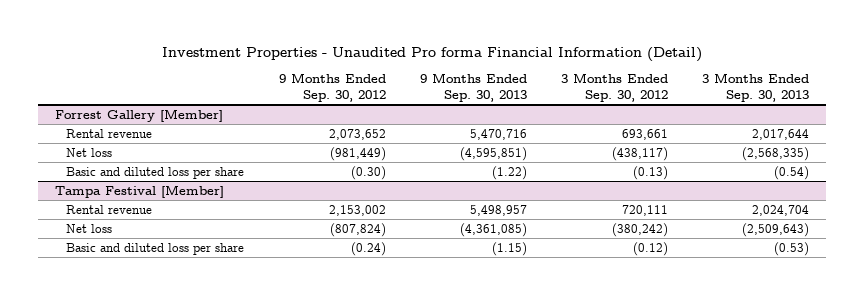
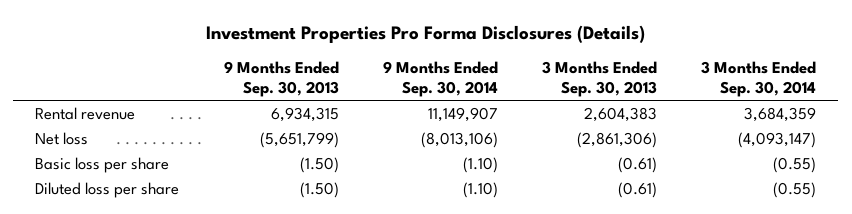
- Investment Properties - Unaudited Pro forma Financial Information (Detail)
+ Investment Properties Pro Forma Disclosures (Details)
- | 9 Months Ended Sep. 30, 2012 | 9 Months Ended Sep. 30, 2013 | 3 Months Ended Sep. 30, 2012 | 3 Months Ended Sep. 30, 2013
+ | 9 Months Ended Sep. 30, 2013 | 9 Months Ended Sep. 30, 2014 | 3 Months Ended Sep. 30, 2013 | 3 Months Ended Sep. 30, 2014
- Forrest Gallery [Member]
- Rental revenue | 2,073,652 | 5,470,716 | 693,661 | 2,017,644
- Net loss | (981,449) | (4,595,851) | (438,117) | (2,568,335)
- Basic and diluted loss per share | (0.30) | (1.22) | (0.13) | (0.54)
- Tampa Festival [Member]
- Rental revenue | 2,153,002 | 5,498,957 | 720,111 | 2,024,704
- Net loss | (807,824) | (4,361,085) | (380,242) | (2,509,643)
- Basic and diluted loss per share | (0.24) | (1.15) | (0.12) | (0.53)
+ Rental revenue | 6,934,315 | 11,149,907 | 2,604,383 | 3,684,359
+ Net loss | (5,651,799) | (8,013,106) | (2,861,306) | (4,093,147)
+ Basic loss per share | (1.50) | (1.10) | (0.61) | (0.55)
+ Diluted loss per share | (1.50) | (1.10) | (0.61) | (0.55)

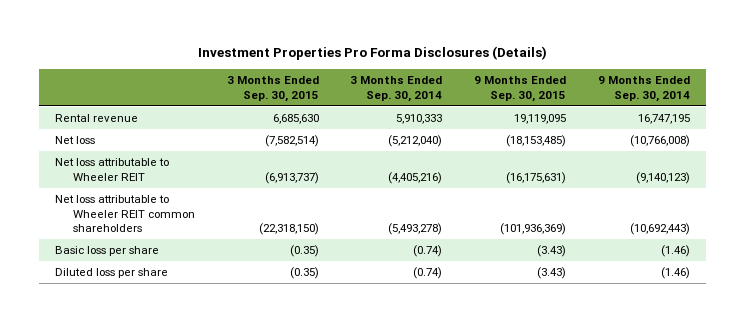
- | 9 Months Ended Sep. 30, 2013 | 9 Months Ended Sep. 30, 2014 | 3 Months Ended Sep. 30, 2013 | 3 Months Ended Sep. 30, 2014
+ | 3 Months Ended Sep. 30, 2015 | 3 Months Ended Sep. 30, 2014 | 9 Months Ended Sep. 30, 2015 | 9 Months Ended Sep. 30, 2014
- Rental revenue | 6,934,315 | 11,149,907 | 2,604,383 | 3,684,359
- Net loss | (5,651,799) | (8,013,106) | (2,861,306) | (4,093,147)
- Basic loss per share | (1.50) | (1.10) | (0.61) | (0.55)
- Diluted loss per share | (1.50) | (1.10) | (0.61) | (0.55)
+ Rental revenue | 6,685,630 | 5,910,333 | 19,119,095 | 16,747,195
+ Net loss | (7,582,514) | (5,212,040) | (18,153,485) | (10,766,008)
+ Net loss attributable to Wheeler REIT | (6,913,737) | (4,405,216) | (16,175,631) | (9,140,123)
+ Net loss attributable to Wheeler REIT common shareholders | (22,318,150) | (5,493,278) | (101,936,369) | (10,692,443)
+ Basic loss per share | (0.35) | (0.74) | (3.43) | (1.46)
+ Diluted loss per share | (0.35) | (0.74) | (3.43) | (1.46)

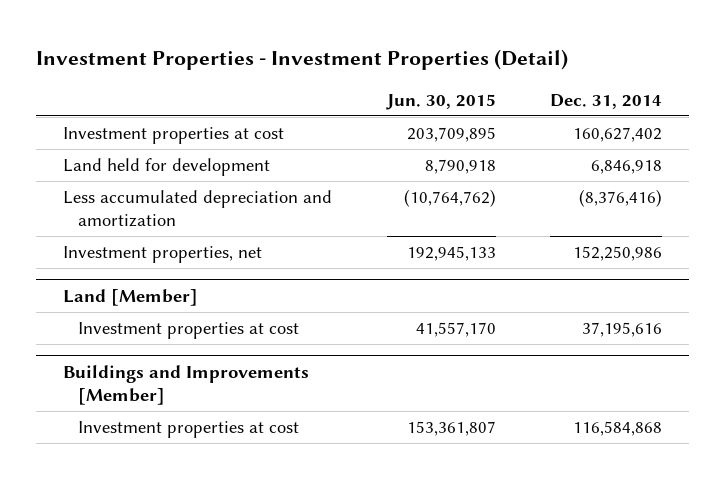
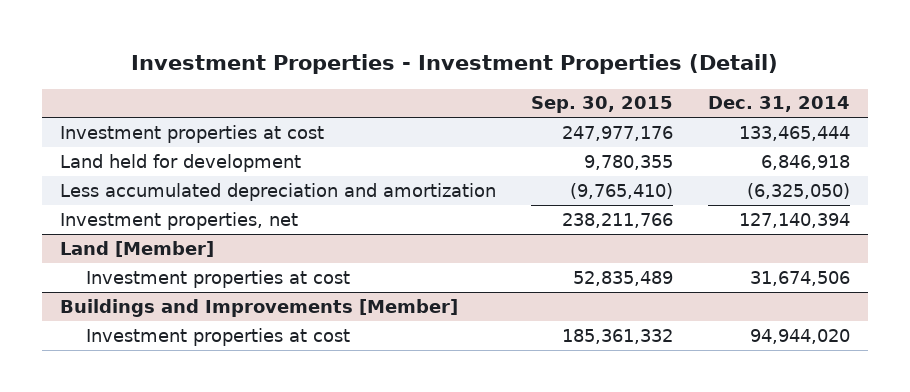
- | Jun. 30, 2015 | Dec. 31, 2014
+ | Sep. 30, 2015 | Dec. 31, 2014
- Investment properties at cost | 203,709,895 | 160,627,402
+ Investment properties at cost | 247,977,176 | 133,465,444
- Less accumulated depreciation and amortization | (10,764,762) | (8,376,416)
- Investment properties, net | 192,945,133 | 152,250,986
+ Less accumulated depreciation and amortization | (9,765,410) | (6,325,050)
+ Investment properties, net | 238,211,766 | 127,140,394
@ Land [Member]
- Investment properties at cost | 41,557,170 | 37,195,616
+ Investment properties at cost | 52,835,489 | 31,674,506
@ Buildings and Improvements [Member]
- Investment properties at cost | 153,361,807 | 116,584,868
+ Investment properties at cost | 185,361,332 | 94,944,020

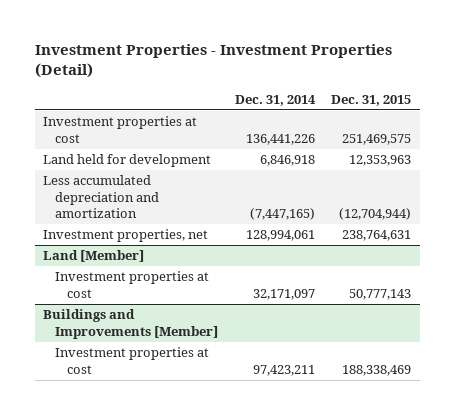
- | Sep. 30, 2015 | Dec. 31, 2014
+ | Dec. 31, 2014 | Dec. 31, 2015
- Investment properties at cost | 247,977,176 | 133,465,444
+ Investment properties at cost | 136,441,226 | 251,469,575
- Less accumulated depreciation and amortization | (9,765,410) | (6,325,050)
- Investment properties, net | 238,211,766 | 127,140,394
+ Less accumulated depreciation and amortization | (7,447,165) | (12,704,944)
+ Investment properties, net | 128,994,061 | 238,764,631
@ Land [Member]
- Investment properties at cost | 52,835,489 | 31,674,506
+ Investment properties at cost | 32,171,097 | 50,777,143
@ Buildings and Improvements [Member]
- Investment properties at cost | 185,361,332 | 94,944,020
+ Investment properties at cost | 97,423,211 | 188,338,469

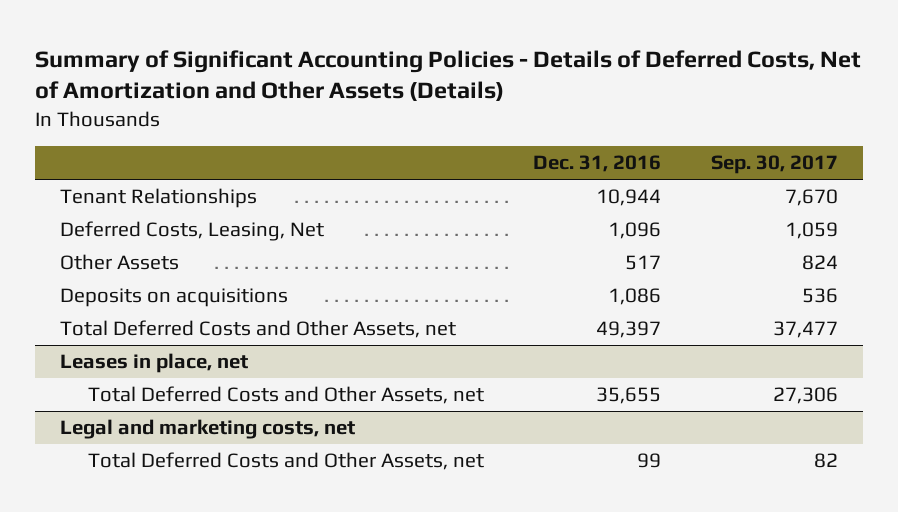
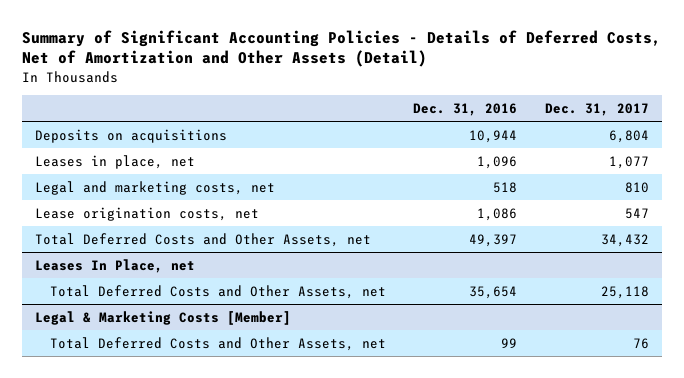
- Summary of Significant Accounting Policies - Details of Deferred Costs, Net of Amortization and Other Assets (Details)
+ Summary of Significant Accounting Policies - Details of Deferred Costs, Net of Amortization and Other Assets (Detail)
- | Dec. 31, 2016 | Sep. 30, 2017
+ | Dec. 31, 2016 | Dec. 31, 2017
- Tenant Relationships | 10,944 | 7,670
- Deferred Costs, Leasing, Net | 1,096 | 1,059
- Other Assets | 517 | 824
- Deposits on acquisitions | 1,086 | 536
+ Deposits on acquisitions | 10,944 | 6,804
+ Leases in place, net | 1,096 | 1,077
+ Legal and marketing costs, net | 518 | 810
+ Lease origination costs, net | 1,086 | 547
- Leases in place, net
- Total Deferred Costs and Other Assets, net | 35,655 | 27,306
- Legal and marketing costs, net
+ Leases In Place, net
+ Total Deferred Costs and Other Assets, net | 35,654 | 25,118
+ Legal & Marketing Costs [Member]

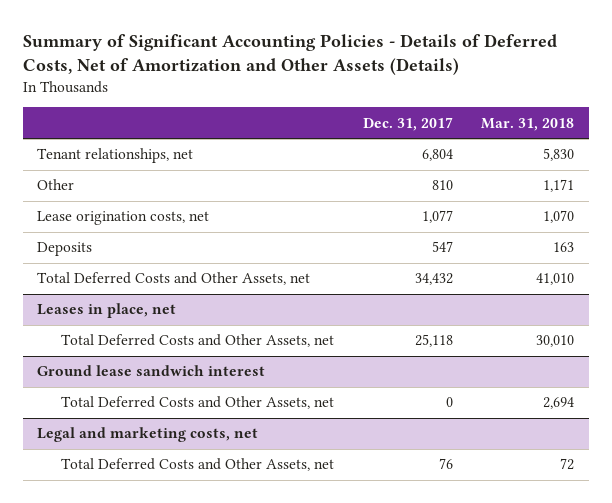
- Summary of Significant Accounting Policies - Details of Deferred Costs, Net of Amortization and Other Assets (Detail)
+ Summary of Significant Accounting Policies - Details of Deferred Costs, Net of Amortization and Other Assets (Details)
- | Dec. 31, 2016 | Dec. 31, 2017
+ | Dec. 31, 2017 | Mar. 31, 2018
- Deposits on acquisitions | 10,944 | 6,804
- Leases in place, net | 1,096 | 1,077
- Legal and marketing costs, net | 518 | 810
- Lease origination costs, net | 1,086 | 547
+ Tenant relationships, net | 6,804 | 5,830
+ Other | 810 | 1,171
+ Lease origination costs, net | 1,077 | 1,070
+ Deposits | 547 | 163
- Leases In Place, net
+ Leases in place, net
- Legal & Marketing Costs [Member]
+ Ground lease sandwich interest
+ Total Deferred Costs and Other Assets, net | 0 | 2,694
+ Legal and marketing costs, net

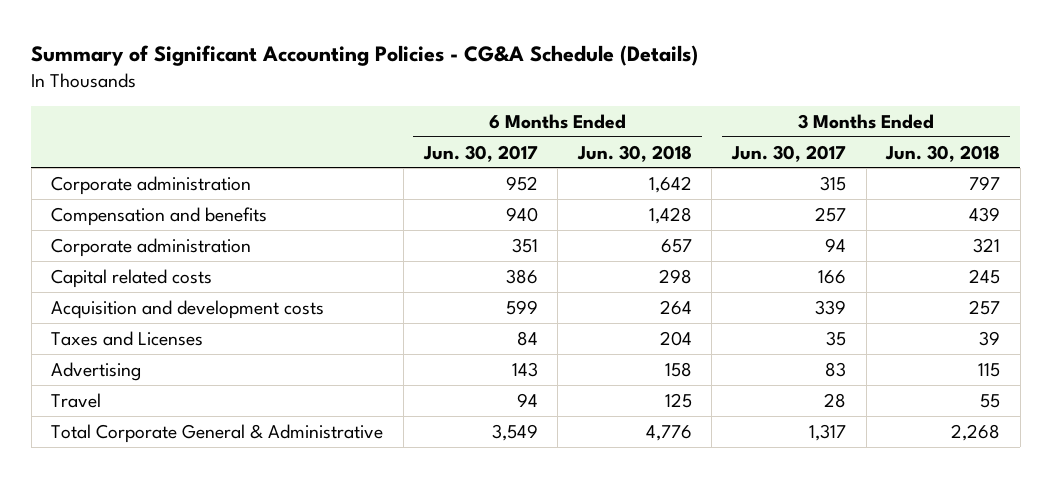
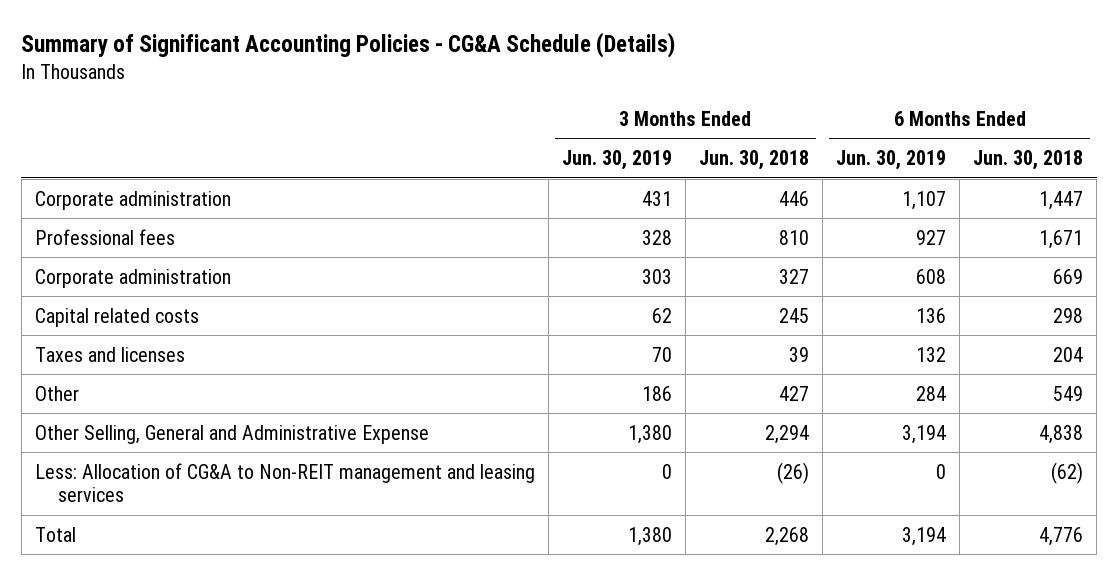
- | 6 Months Ended Jun. 30, 2017 | 6 Months Ended Jun. 30, 2018 | 3 Months Ended Jun. 30, 2017 | 3 Months Ended Jun. 30, 2018
+ | 3 Months Ended Jun. 30, 2019 | 3 Months Ended Jun. 30, 2018 | 6 Months Ended Jun. 30, 2019 | 6 Months Ended Jun. 30, 2018
- Corporate administration | 952 | 1,642 | 315 | 797
- Compensation and benefits | 940 | 1,428 | 257 | 439
- Corporate administration | 351 | 657 | 94 | 321
+ Corporate administration | 431 | 446 | 1,107 | 1,447
+ Professional fees | 328 | 810 | 927 | 1,671
+ Corporate administration | 303 | 327 | 608 | 669
- Acquisition and development costs | 599 | 264 | 339 | 257
- Taxes and Licenses | 84 | 204 | 35 | 39
- Advertising | 143 | 158 | 83 | 115
- Travel | 94 | 125 | 28 | 55
- Total Corporate General & Administrative | 3,549 | 4,776 | 1,317 | 2,268
+ Taxes and licenses | 70 | 39 | 132 | 204
+ Other | 186 | 427 | 284 | 549
+ Other Selling, General and Administrative Expense | 1,380 | 2,294 | 3,194 | 4,838
+ Less: Allocation of CG&A to Non-REIT management and leasing services | 0 | (26) | 0 | (62)
+ Total | 1,380 | 2,268 | 3,194 | 4,776

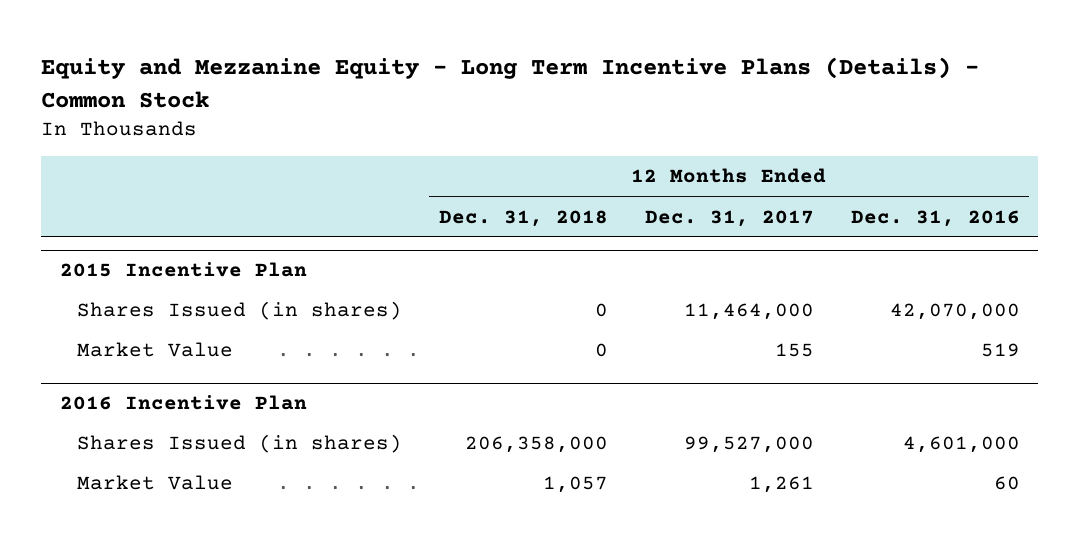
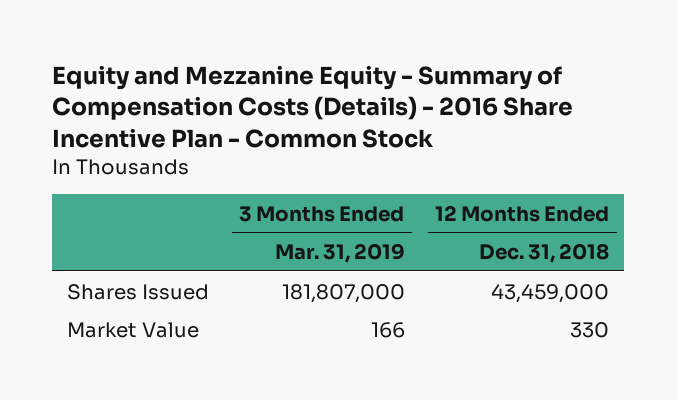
- Equity and Mezzanine Equity - Long Term Incentive Plans (Details) - Common Stock
+ Equity and Mezzanine Equity - Summary of Compensation Costs (Details) - 2016 Share Incentive Plan - Common Stock
- | 12 Months Ended Dec. 31, 2018 | 12 Months Ended Dec. 31, 2017 | 12 Months Ended Dec. 31, 2016
+ | 3 Months Ended Mar. 31, 2019 | 12 Months Ended Dec. 31, 2018
- 2015 Incentive Plan
- Shares Issued (in shares) | 0 | 11,464,000 | 42,070,000
- Market Value | 0 | 155 | 519
- 2016 Incentive Plan
- Shares Issued (in shares) | 206,358,000 | 99,527,000 | 4,601,000
- Market Value | 1,057 | 1,261 | 60
+ Shares Issued | 181,807,000 | 43,459,000
+ Market Value | 166 | 330

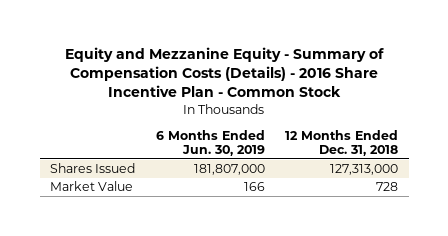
- | 3 Months Ended Mar. 31, 2019 | 12 Months Ended Dec. 31, 2018
+ | 6 Months Ended Jun. 30, 2019 | 12 Months Ended Dec. 31, 2018
- Shares Issued | 181,807,000 | 43,459,000
- Market Value | 166 | 330
+ Shares Issued | 181,807,000 | 127,313,000
+ Market Value | 166 | 728

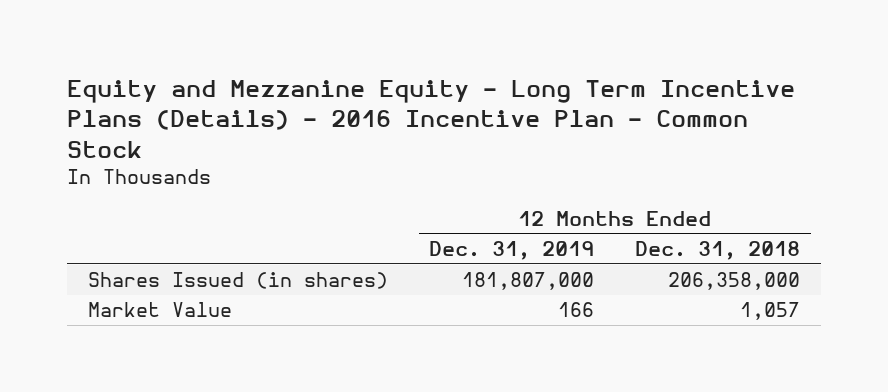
- Equity and Mezzanine Equity - Summary of Compensation Costs (Details) - 2016 Share Incentive Plan - Common Stock
+ Equity and Mezzanine Equity - Long Term Incentive Plans (Details) - 2016 Incentive Plan - Common Stock
- | 6 Months Ended Jun. 30, 2019 | 12 Months Ended Dec. 31, 2018
+ | 12 Months Ended Dec. 31, 2019 | 12 Months Ended Dec. 31, 2018
- Shares Issued | 181,807,000 | 127,313,000
- Market Value | 166 | 728
+ Shares Issued (in shares) | 181,807,000 | 206,358,000
+ Market Value | 166 | 1,057

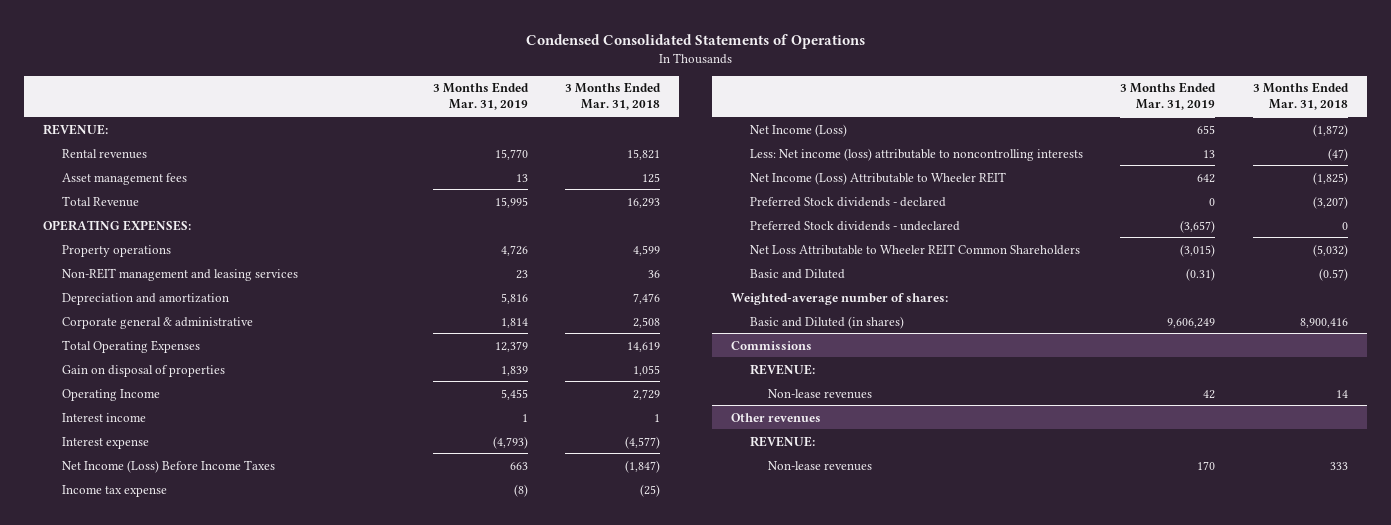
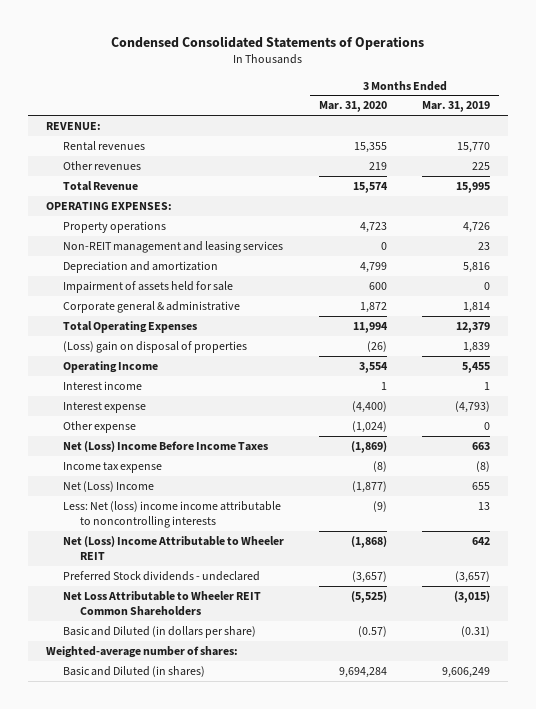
- | 3 Months Ended Mar. 31, 2019 | 3 Months Ended Mar. 31, 2018
+ | 3 Months Ended Mar. 31, 2020 | 3 Months Ended Mar. 31, 2019
- Asset management fees | 13 | 125
+ Other revenues | 219 | 225
+ Impairment of assets held for sale | 600 | 0
- Gain on disposal of properties | 1,839 | 1,055
+ (Loss) gain on disposal of properties | (26) | 1,839
- Net Income (Loss) Before Income Taxes | 663 | (1,847)
+ Other expense | (1,024) | 0
+ Net (Loss) Income Before Income Taxes | (1,869) | 663
- Net Income (Loss) | 655 | (1,872)
- Less: Net income (loss) attributable to noncontrolling interests | 13 | (47)
- Net Income (Loss) Attributable to Wheeler REIT | 642 | (1,825)
- Preferred Stock dividends - declared | 0 | (3,207)
+ Net (Loss) Income | (1,877) | 655
+ Less: Net (loss) income income attributable to noncontrolling interests | (9) | 13
+ Net (Loss) Income Attributable to Wheeler REIT | (1,868) | 642
- Basic and Diluted | (0.31) | (0.57)
+ Basic and Diluted (in dollars per share) | (0.57) | (0.31)
- Commissions
- REVENUE:
- Non-lease revenues | 42 | 14
- Other revenues
- REVENUE:
- Non-lease revenues | 170 | 333

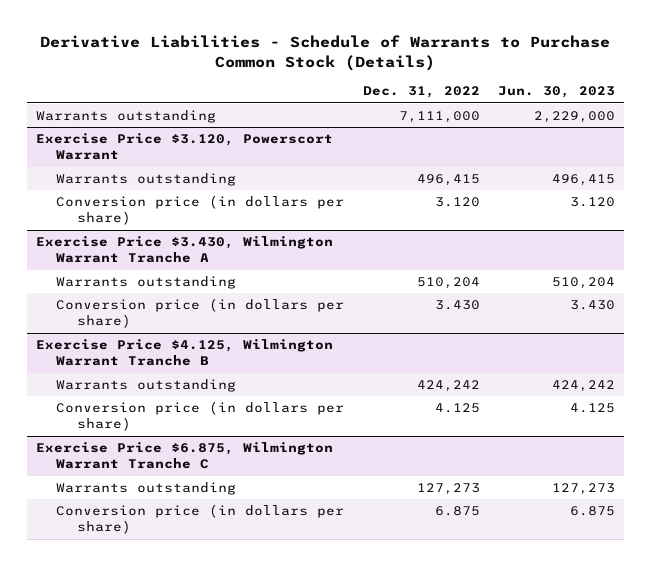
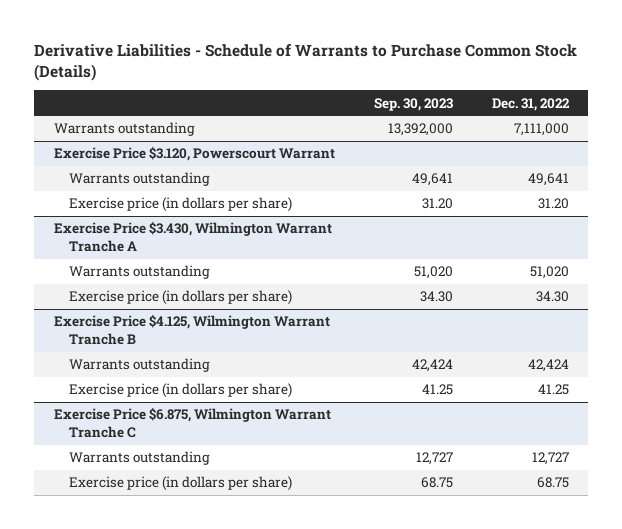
- | Dec. 31, 2022 | Jun. 30, 2023
+ | Sep. 30, 2023 | Dec. 31, 2022
- Exercise Price $3.120, Powerscort Warrant
- Warrants outstanding | 496,415 | 496,415
- Conversion price (in dollars per share) | 3.120 | 3.120
+ Exercise Price $3.120, Powerscourt Warrant
+ Warrants outstanding | 49,641 | 49,641
+ Exercise price (in dollars per share) | 31.20 | 31.20
@ Exercise Price $3.430, Wilmington Warrant Tranche A
- Warrants outstanding | 510,204 | 510,204
- Conversion price (in dollars per share) | 3.430 | 3.430
+ Warrants outstanding | 51,020 | 51,020
+ Exercise price (in dollars per share) | 34.30 | 34.30
@ Exercise Price $4.125, Wilmington Warrant Tranche B
- Warrants outstanding | 424,242 | 424,242
- Conversion price (in dollars per share) | 4.125 | 4.125
+ Warrants outstanding | 42,424 | 42,424
+ Exercise price (in dollars per share) | 41.25 | 41.25
@ Exercise Price $6.875, Wilmington Warrant Tranche C
- Warrants outstanding | 127,273 | 127,273
- Conversion price (in dollars per share) | 6.875 | 6.875
+ Warrants outstanding | 12,727 | 12,727
+ Exercise price (in dollars per share) | 68.75 | 68.75

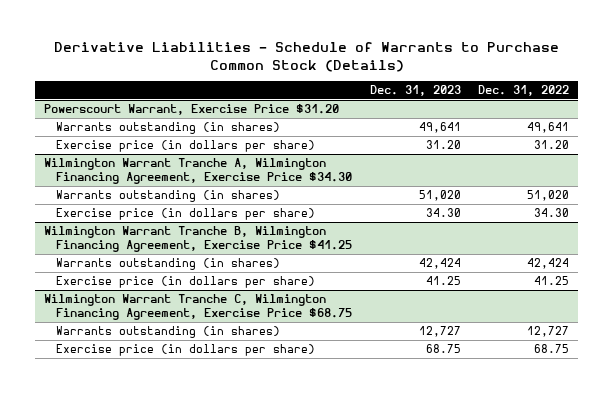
- | Sep. 30, 2023 | Dec. 31, 2022
+ | Dec. 31, 2023 | Dec. 31, 2022
- Warrants outstanding | 13,392,000 | 7,111,000
- Exercise Price $3.120, Powerscourt Warrant
- Warrants outstanding | 49,641 | 49,641
+ Powerscourt Warrant, Exercise Price $31.20
+ Warrants outstanding (in shares) | 49,641 | 49,641
- Exercise Price $3.430, Wilmington Warrant Tranche A
- Warrants outstanding | 51,020 | 51,020
+ Wilmington Warrant Tranche A, Wilmington Financing Agreement, Exercise Price $34.30
+ Warrants outstanding (in shares) | 51,020 | 51,020
- Exercise Price $4.125, Wilmington Warrant Tranche B
- Warrants outstanding | 42,424 | 42,424
+ Wilmington Warrant Tranche B, Wilmington Financing Agreement, Exercise Price $41.25
+ Warrants outstanding (in shares) | 42,424 | 42,424
- Exercise Price $6.875, Wilmington Warrant Tranche C
- Warrants outstanding | 12,727 | 12,727
+ Wilmington Warrant Tranche C, Wilmington Financing Agreement, Exercise Price $68.75
+ Warrants outstanding (in shares) | 12,727 | 12,727

